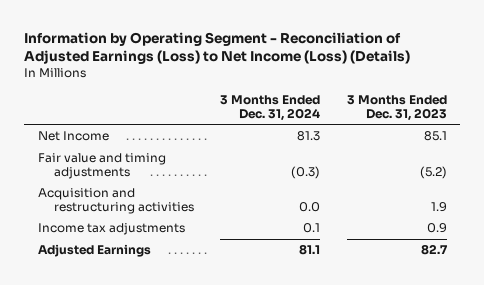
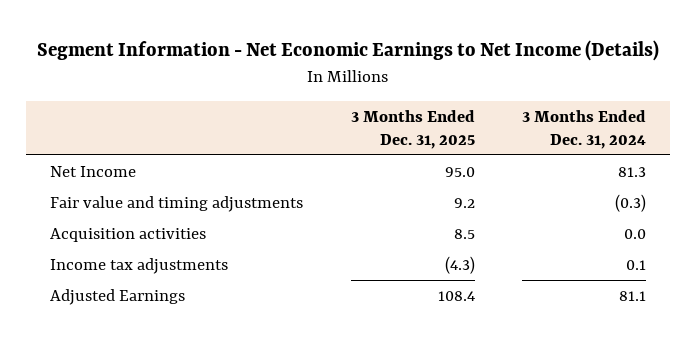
- Information by Operating Segment - Reconciliation of Adjusted Earnings (Loss) to Net Income (Loss) (Details)
+ Segment Information - Net Economic Earnings to Net Income (Details)
- | 3 Months Ended Dec. 31, 2024 | 3 Months Ended Dec. 31, 2023
+ | 3 Months Ended Dec. 31, 2025 | 3 Months Ended Dec. 31, 2024
- Acquisition and restructuring activities | 0.0 | 1.9
+ Acquisition activities | 8.5 | 0.0

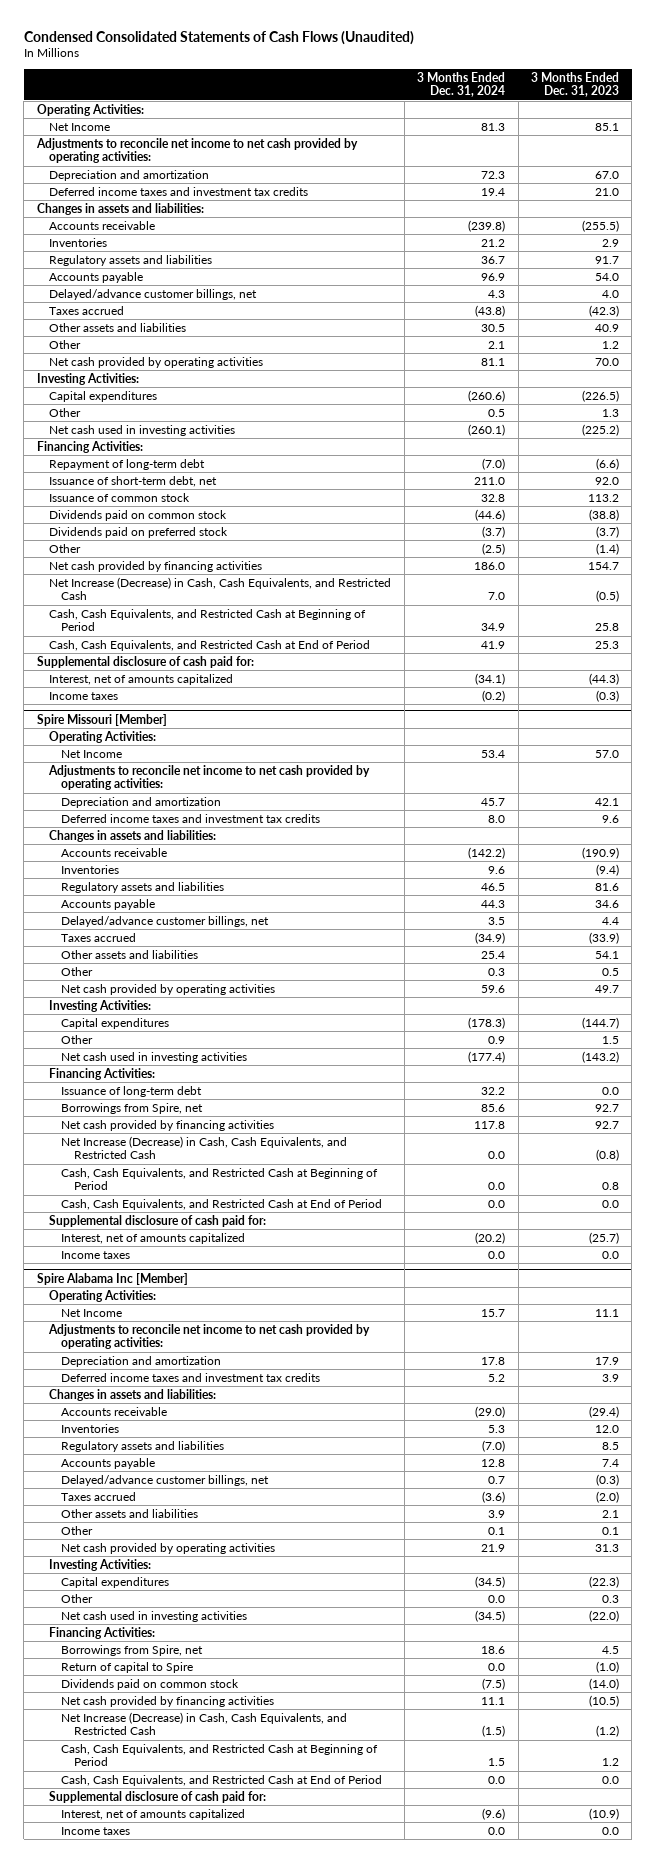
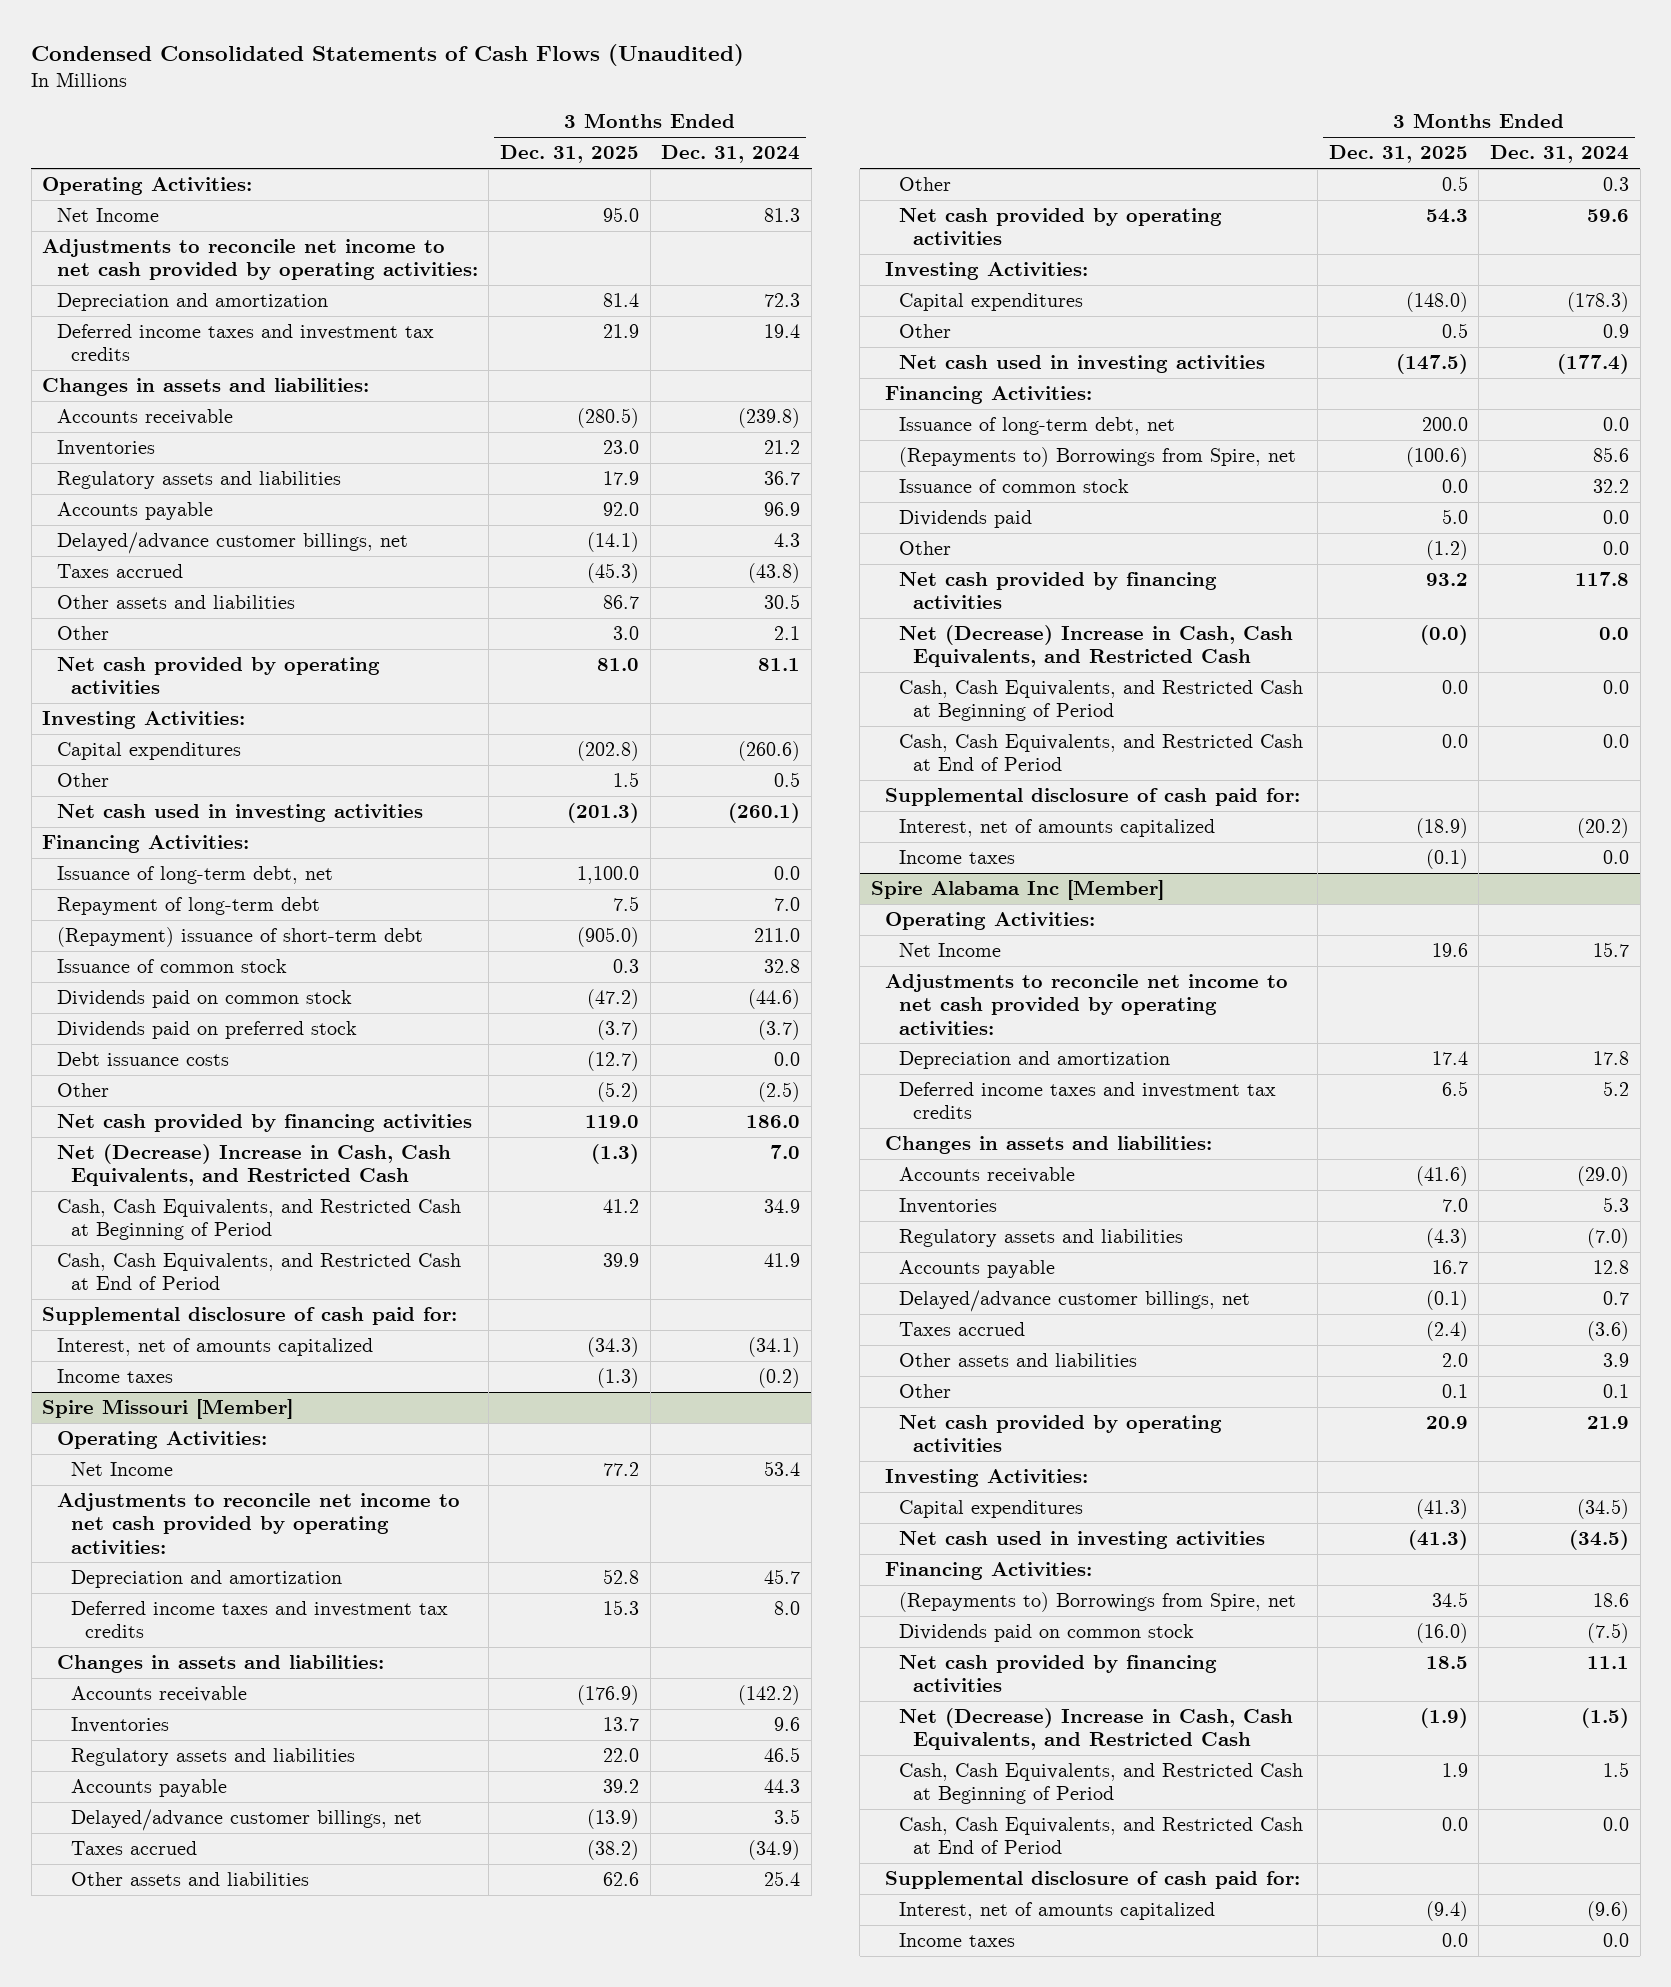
- | 3 Months Ended Dec. 31, 2024 | 3 Months Ended Dec. 31, 2023
+ | 3 Months Ended Dec. 31, 2025 | 3 Months Ended Dec. 31, 2024
- Repayment of long-term debt | (7.0) | (6.6)
- Issuance of short-term debt, net | 211.0 | 92.0
+ Issuance of long-term debt, net | 1,100.0 | 0.0
+ Repayment of long-term debt | 7.5 | 7.0
+ (Repayment) issuance of short-term debt | (905.0) | 211.0
+ Debt issuance costs | (12.7) | 0.0
- Net Increase (Decrease) in Cash, Cash Equivalents, and Restricted Cash | 7.0 | (0.5)
+ Net (Decrease) Increase in Cash, Cash Equivalents, and Restricted Cash | (1.3) | 7.0
@ Spire Missouri [Member]
- Issuance of long-term debt | 32.2 | 0.0
- Borrowings from Spire, net | 85.6 | 92.7
+ Issuance of long-term debt, net | 200.0 | 0.0
+ (Repayments to) Borrowings from Spire, net | (100.6) | 85.6
+ Issuance of common stock | 0.0 | 32.2
+ Dividends paid | 5.0 | 0.0
+ Other | (1.2) | 0.0
- Net Increase (Decrease) in Cash, Cash Equivalents, and Restricted Cash | 0.0 | (0.8)
+ Net (Decrease) Increase in Cash, Cash Equivalents, and Restricted Cash | (0.0) | 0.0
@ Spire Alabama Inc [Member]
- Other | 0.0 | 0.3
- Borrowings from Spire, net | 18.6 | 4.5
- Return of capital to Spire | 0.0 | (1.0)
+ (Repayments to) Borrowings from Spire, net | 34.5 | 18.6
- Net Increase (Decrease) in Cash, Cash Equivalents, and Restricted Cash | (1.5) | (1.2)
+ Net (Decrease) Increase in Cash, Cash Equivalents, and Restricted Cash | (1.9) | (1.5)

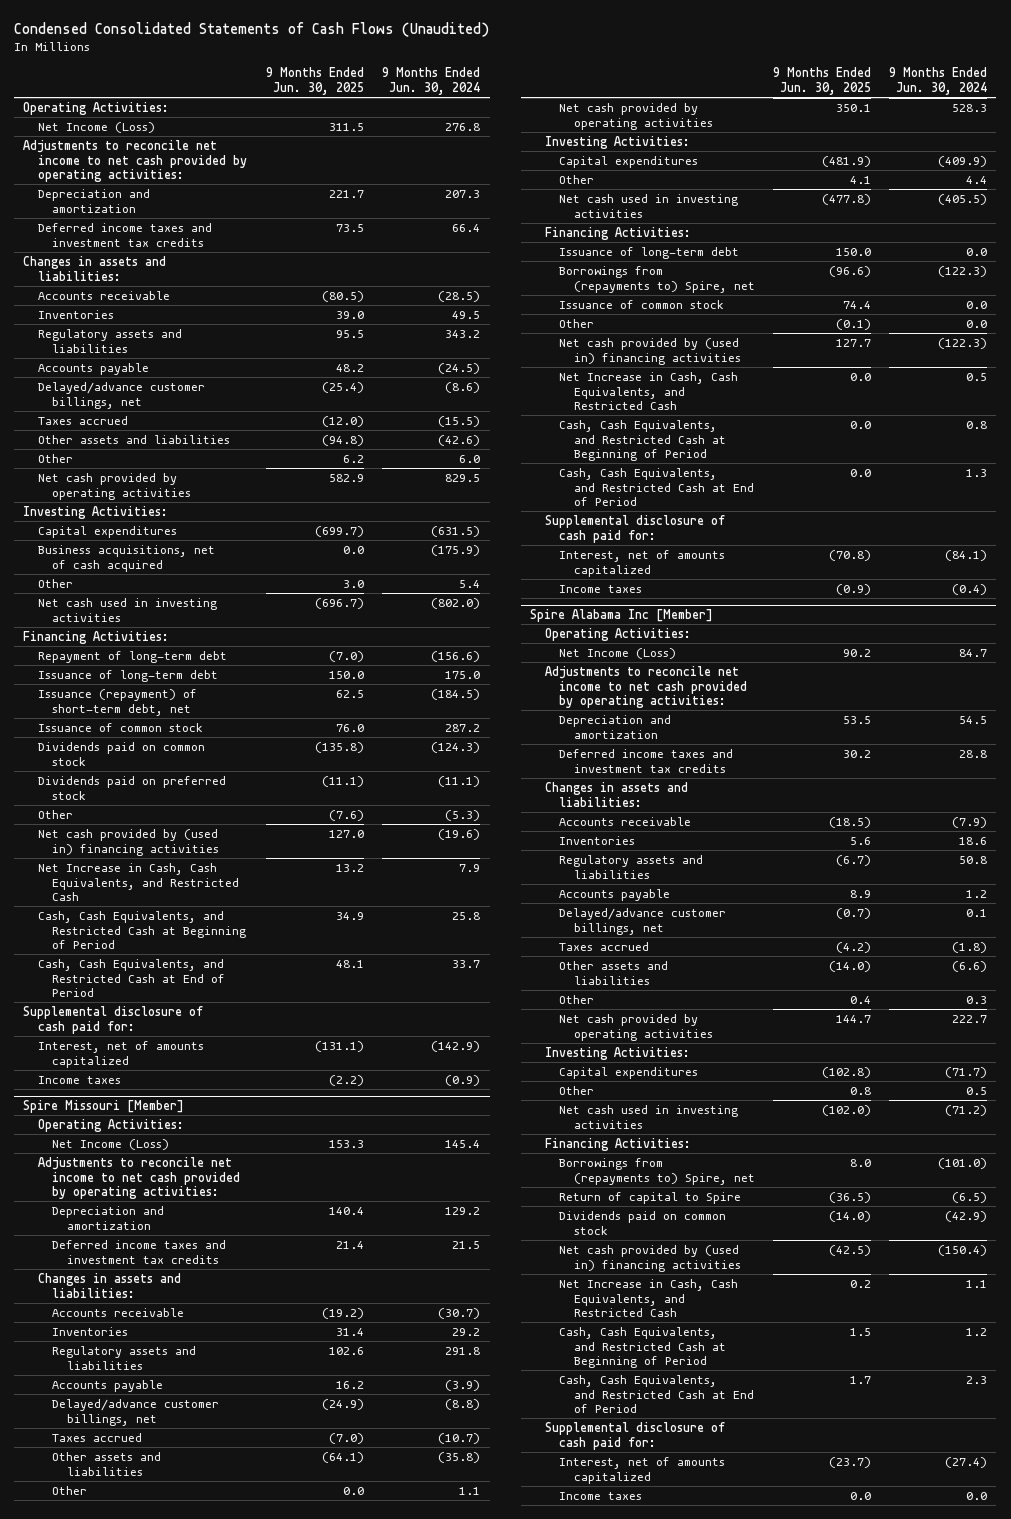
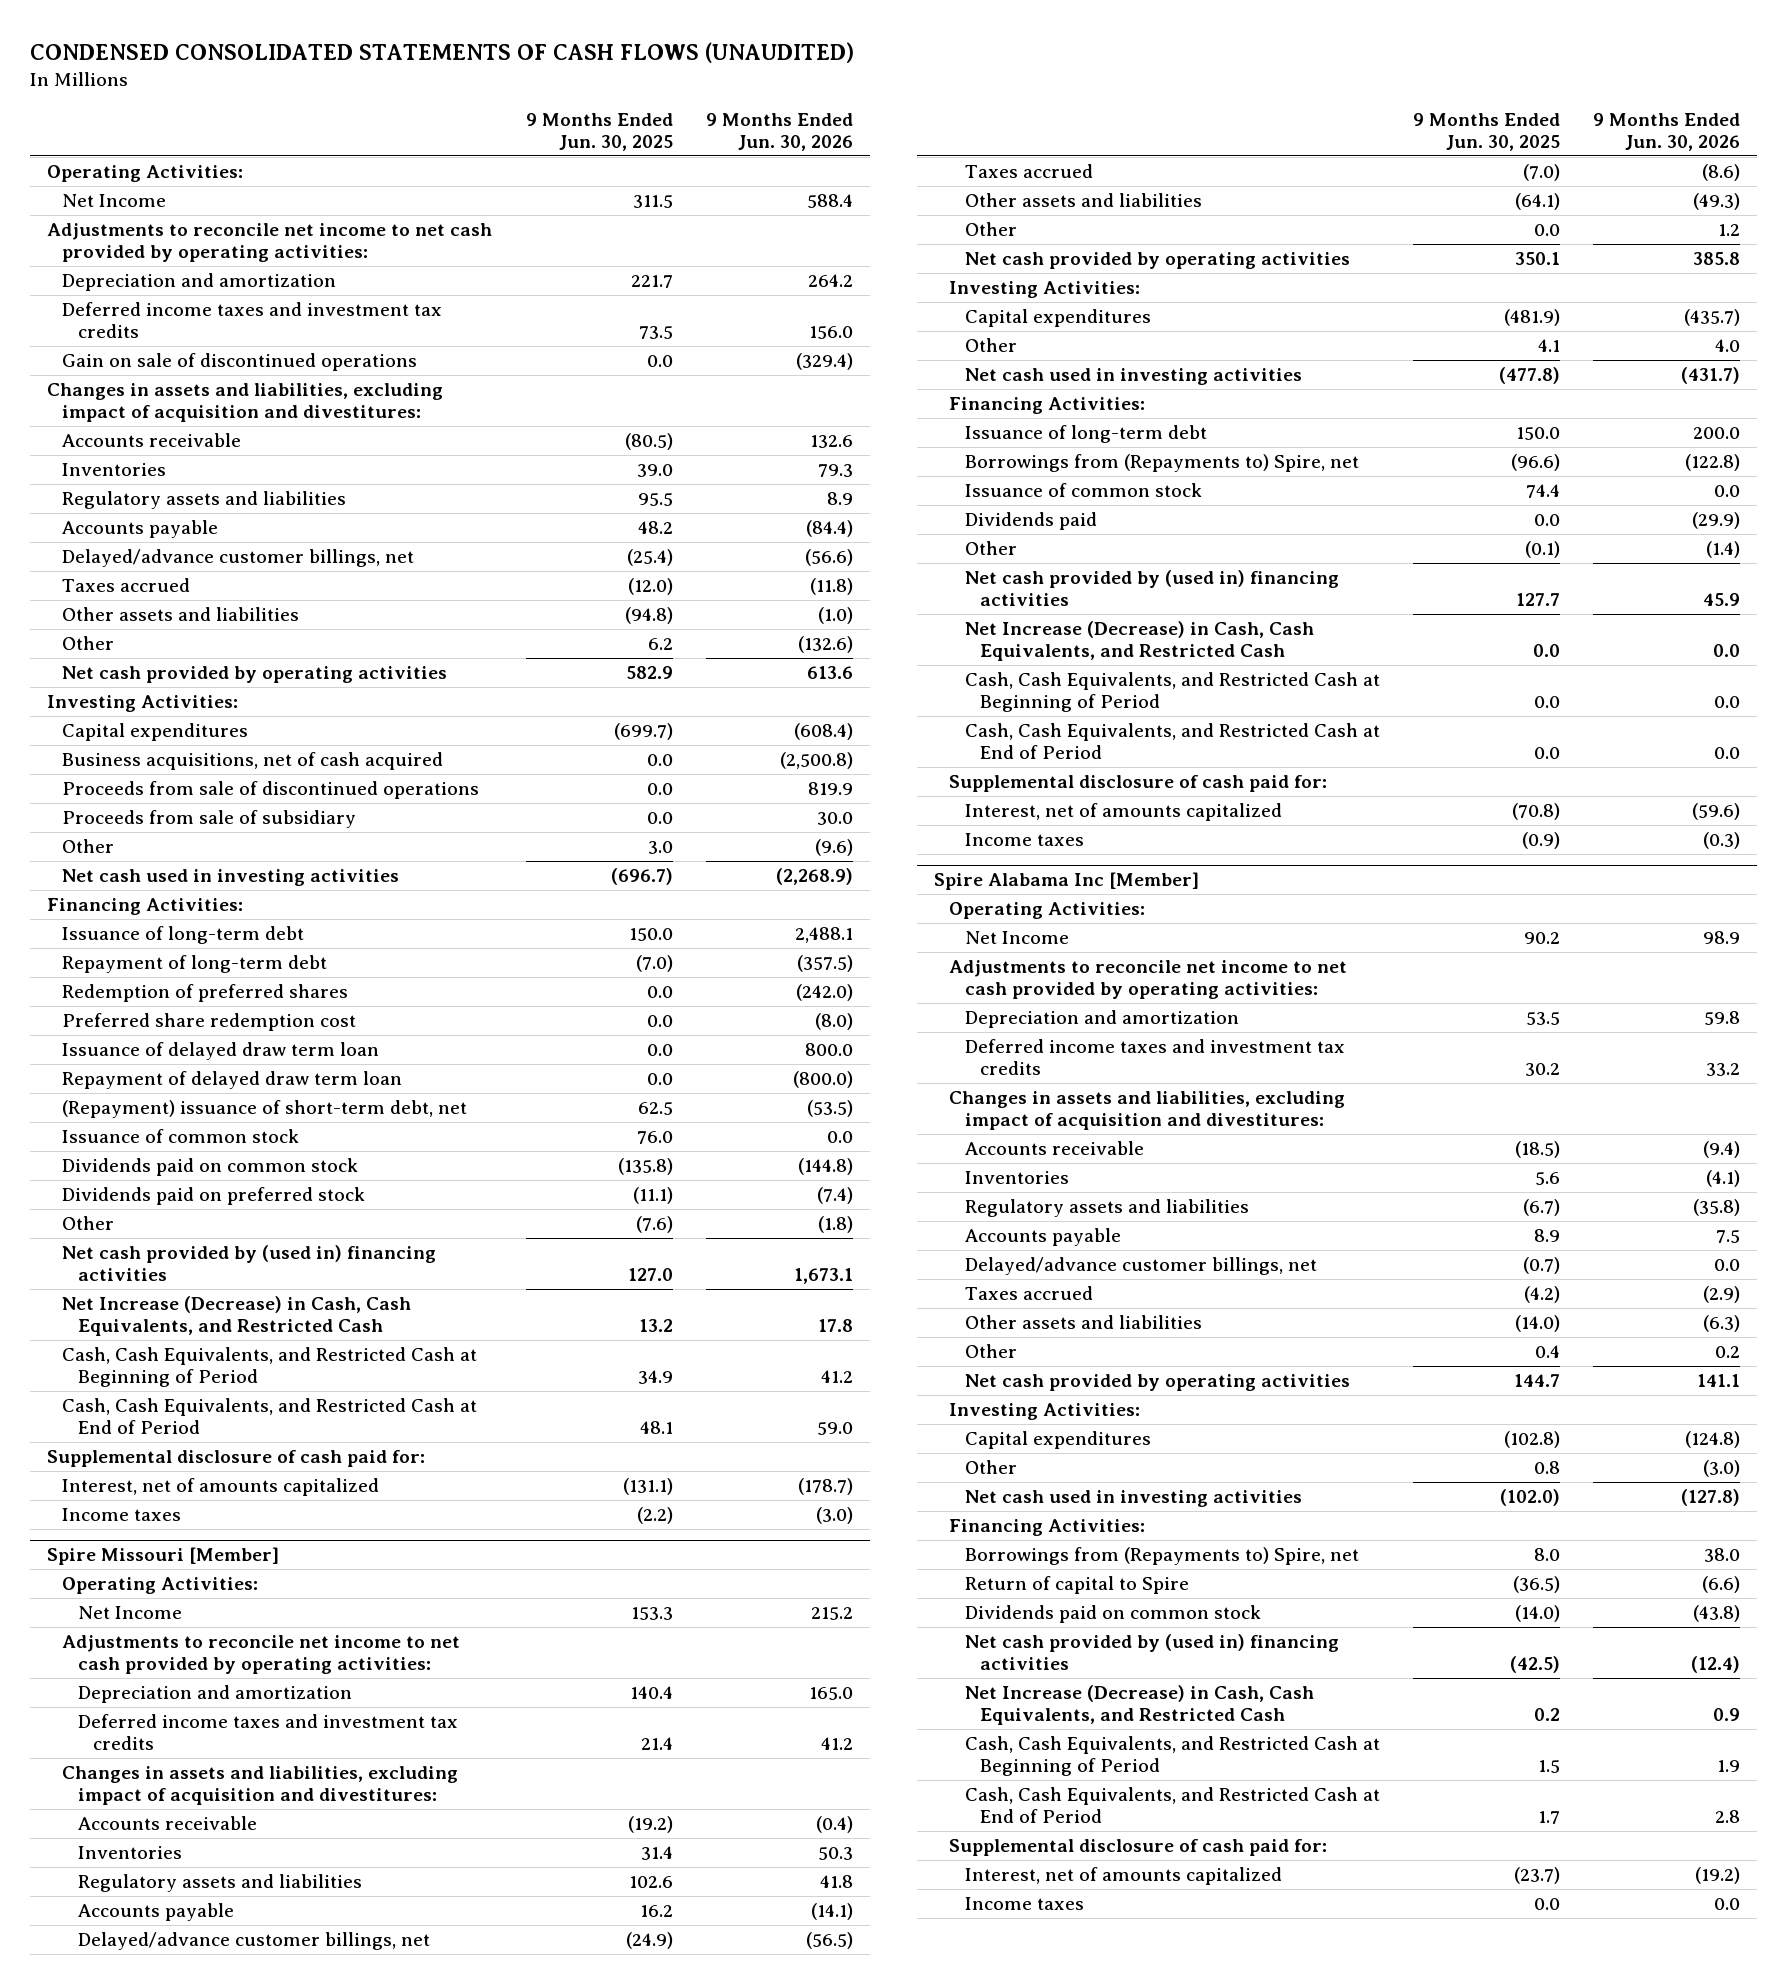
- Condensed Consolidated Statements of Cash Flows (Unaudited)
+ CONDENSED CONSOLIDATED STATEMENTS OF CASH FLOWS (UNAUDITED)
- | 9 Months Ended Jun. 30, 2025 | 9 Months Ended Jun. 30, 2024
+ | 9 Months Ended Jun. 30, 2025 | 9 Months Ended Jun. 30, 2026
- Net Income (Loss) | 311.5 | 276.8
+ Net Income | 311.5 | 588.4
- Changes in assets and liabilities:
+ Gain on sale of discontinued operations | 0.0 | (329.4)
+ Changes in assets and liabilities, excluding impact of acquisition and divestitures:
+ Proceeds from sale of discontinued operations | 0.0 | 819.9
+ Proceeds from sale of subsidiary | 0.0 | 30.0
- Issuance (repayment) of short-term debt, net | 62.5 | (184.5)
moved down: Repayment of long-term debt | (7.0) | (357.5)
+ Redemption of preferred shares | 0.0 | (242.0)
+ Preferred share redemption cost | 0.0 | (8.0)
+ Issuance of delayed draw term loan | 0.0 | 800.0
+ Repayment of delayed draw term loan | 0.0 | (800.0)
+ (Repayment) issuance of short-term debt, net | 62.5 | (53.5)
- Net Increase in Cash, Cash Equivalents, and Restricted Cash | 13.2 | 7.9
+ Net Increase (Decrease) in Cash, Cash Equivalents, and Restricted Cash | 13.2 | 17.8
@ Spire Missouri [Member]
- Net Income (Loss) | 153.3 | 145.4
+ Net Income | 153.3 | 215.2
- Changes in assets and liabilities:
+ Changes in assets and liabilities, excluding impact of acquisition and divestitures:
- Borrowings from (repayments to) Spire, net | (96.6) | (122.3)
+ Borrowings from (Repayments to) Spire, net | (96.6) | (122.8)
+ Dividends paid | 0.0 | (29.9)
- Net Increase in Cash, Cash Equivalents, and Restricted Cash | 0.0 | 0.5
+ Net Increase (Decrease) in Cash, Cash Equivalents, and Restricted Cash | 0.0 | 0.0
@ Spire Alabama Inc [Member]
- Net Income (Loss) | 90.2 | 84.7
+ Net Income | 90.2 | 98.9
- Changes in assets and liabilities:
+ Changes in assets and liabilities, excluding impact of acquisition and divestitures:
- Borrowings from (repayments to) Spire, net | 8.0 | (101.0)
+ Borrowings from (Repayments to) Spire, net | 8.0 | 38.0
- Net Increase in Cash, Cash Equivalents, and Restricted Cash | 0.2 | 1.1
+ Net Increase (Decrease) in Cash, Cash Equivalents, and Restricted Cash | 0.2 | 0.9

